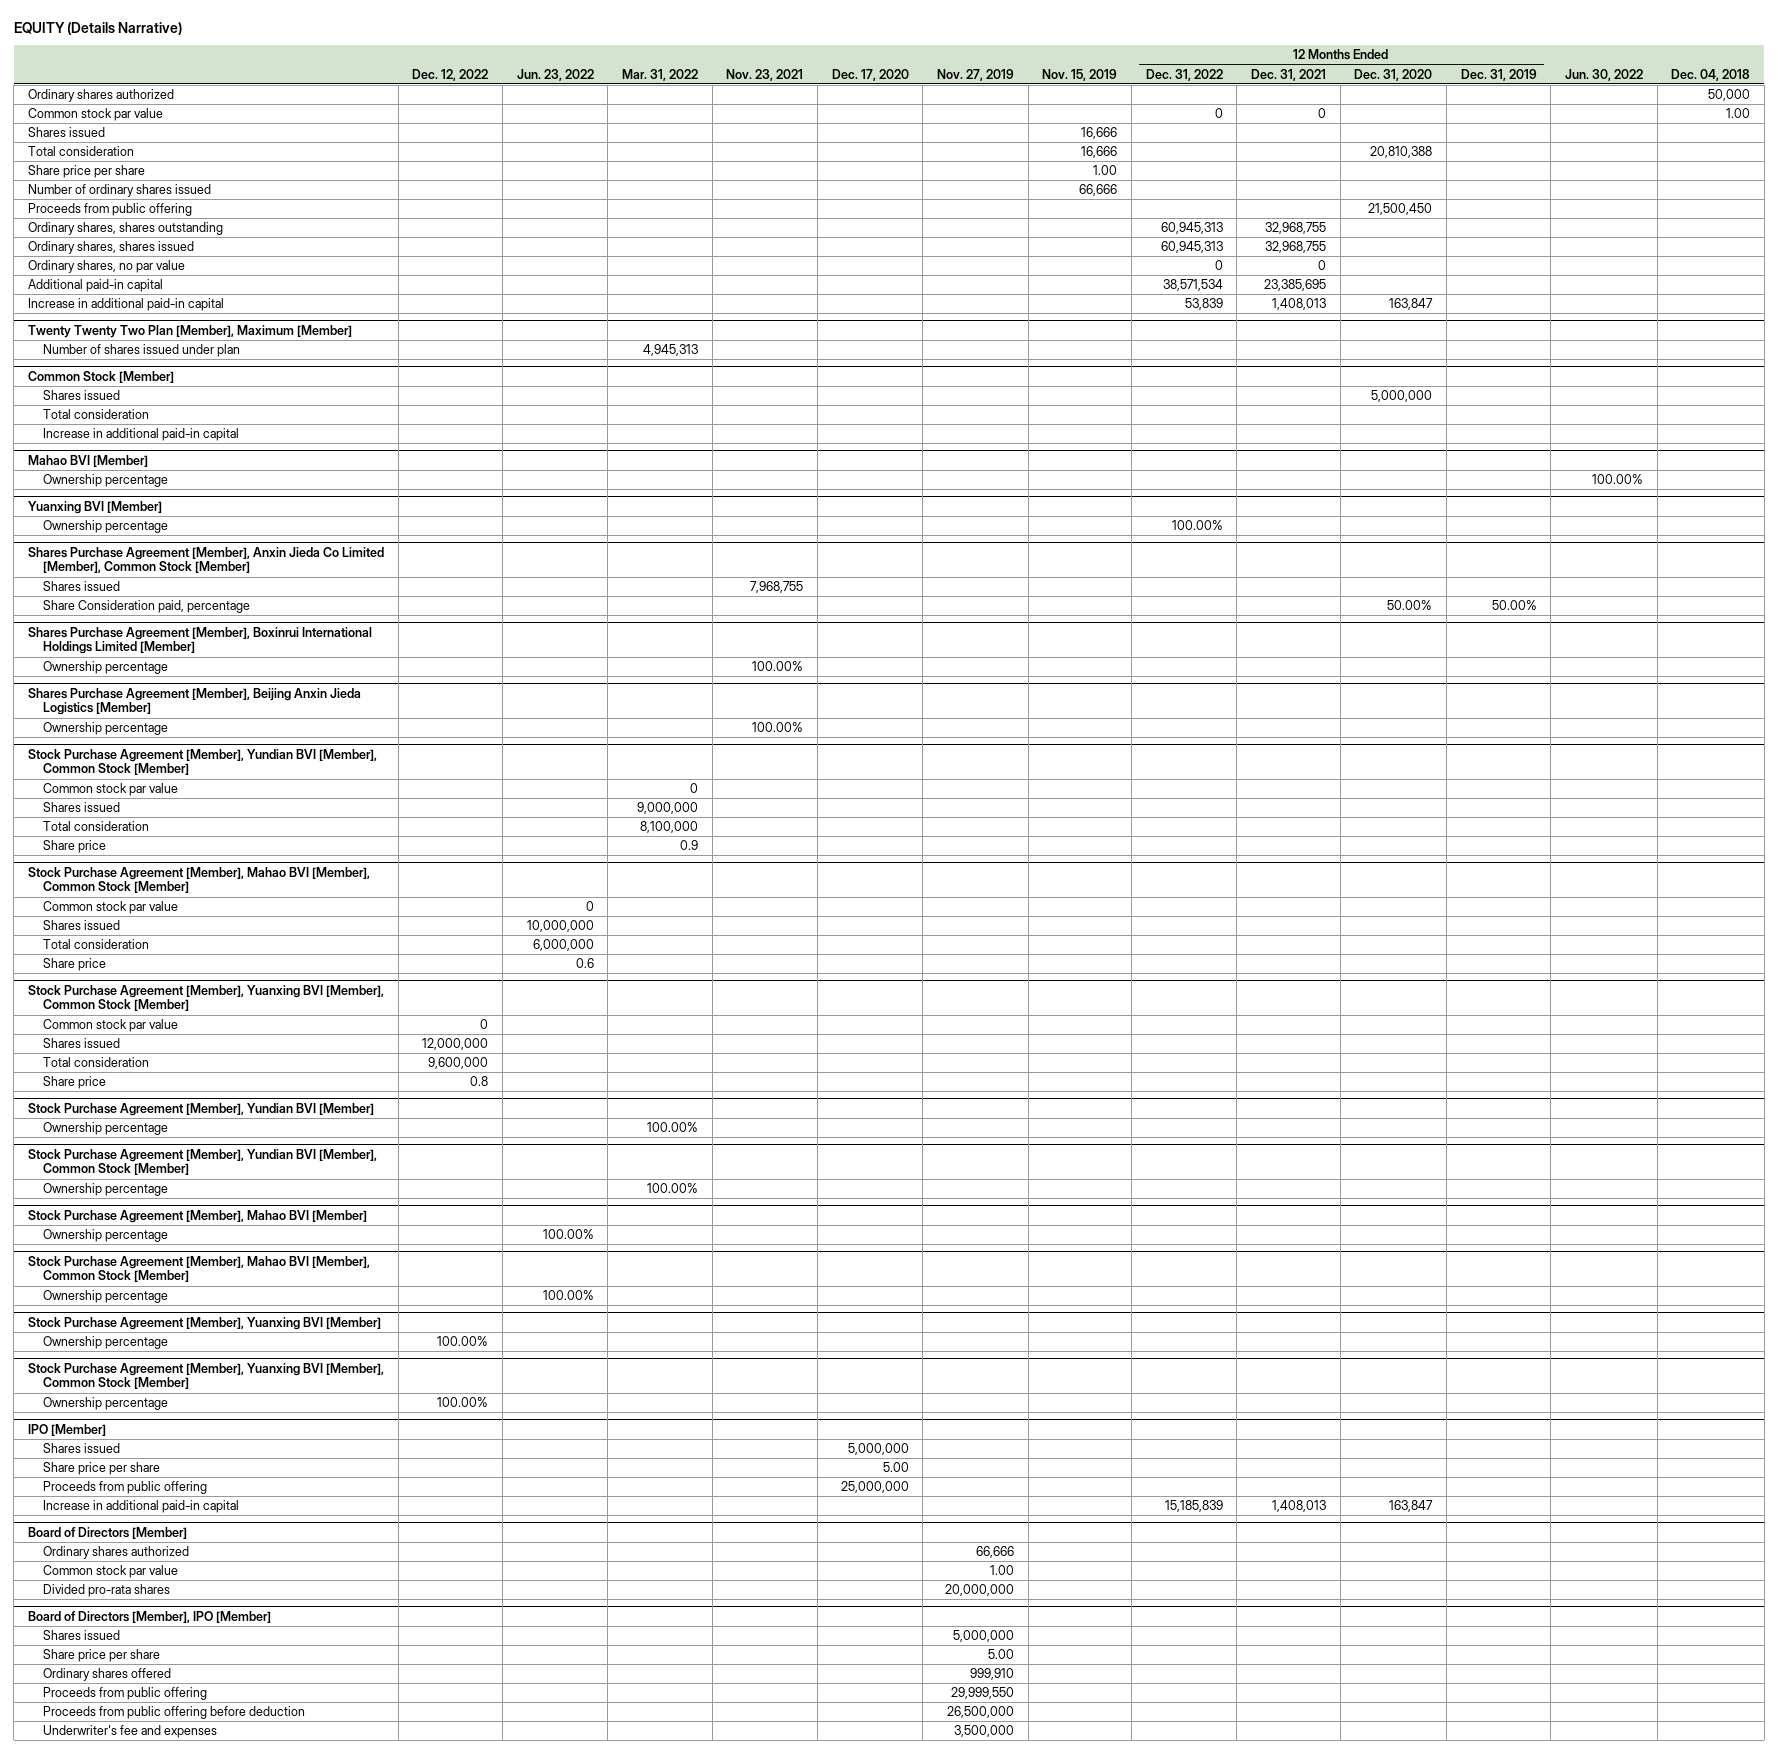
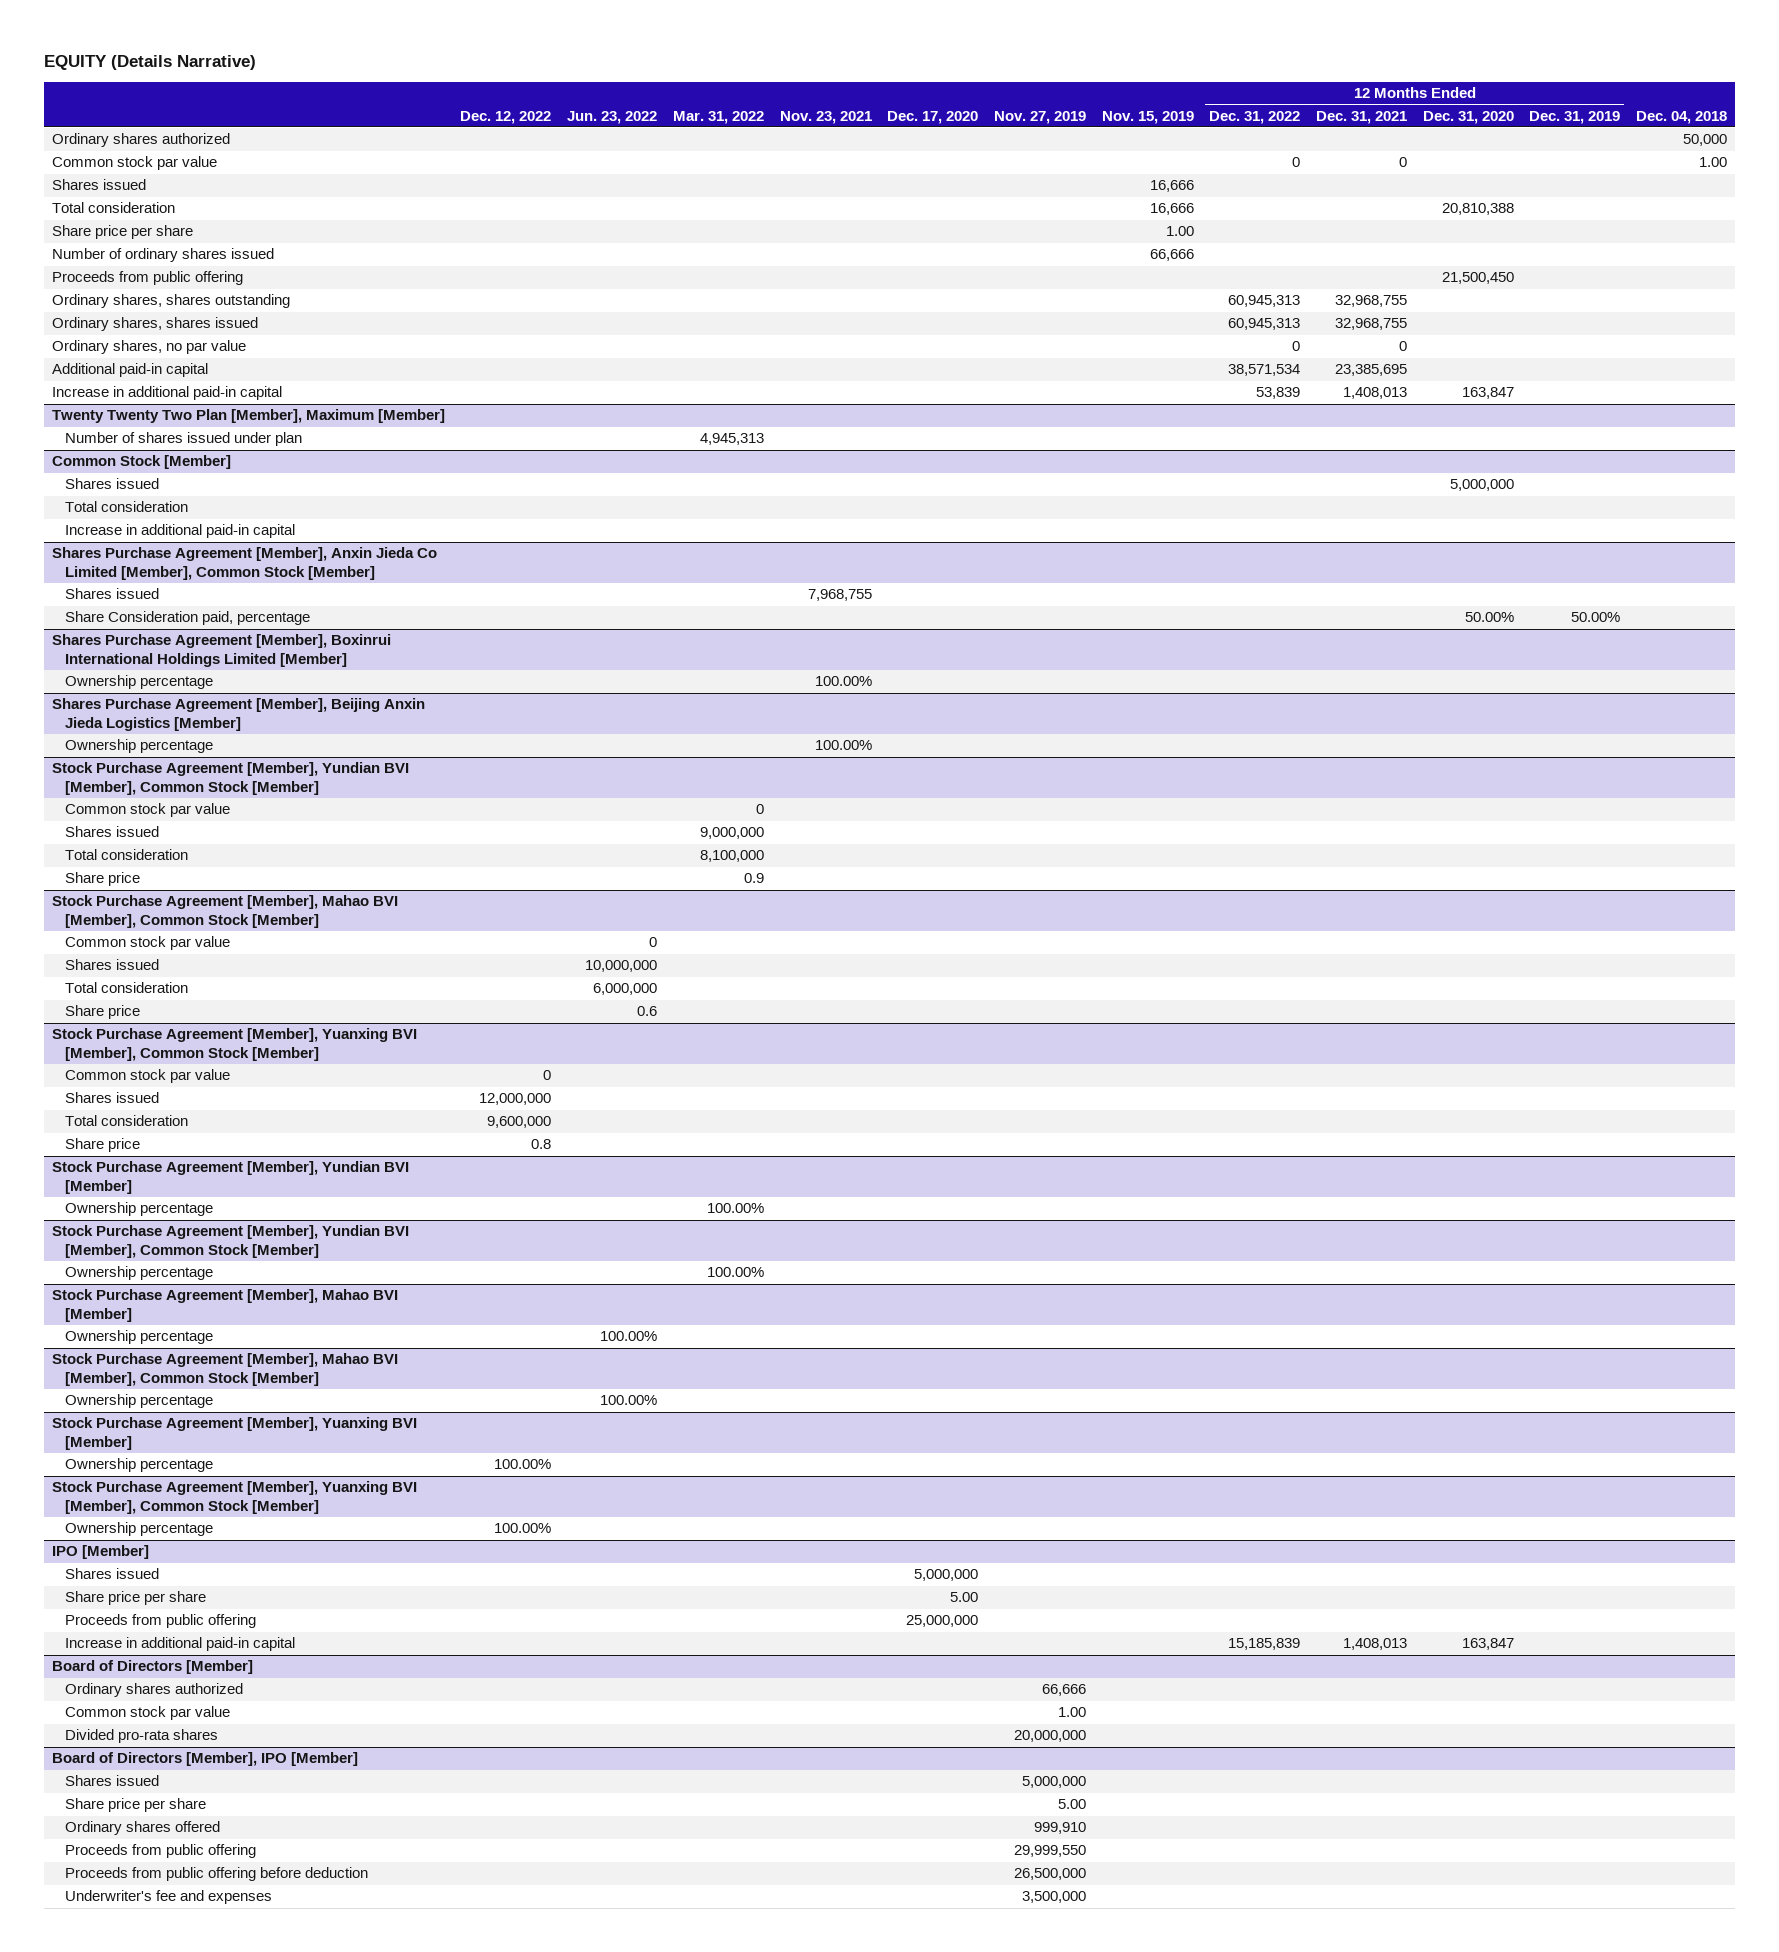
- | Dec. 12, 2022 | Jun. 23, 2022 | Mar. 31, 2022 | Nov. 23, 2021 | Dec. 17, 2020 | Nov. 27, 2019 | Nov. 15, 2019 | 12 Months Ended Dec. 31, 2022 | 12 Months Ended Dec. 31, 2021 | 12 Months Ended Dec. 31, 2020 | 12 Months Ended Dec. 31, 2019 | Jun. 30, 2022 | Dec. 04, 2018
+ | Dec. 12, 2022 | Jun. 23, 2022 | Mar. 31, 2022 | Nov. 23, 2021 | Dec. 17, 2020 | Nov. 27, 2019 | Nov. 15, 2019 | 12 Months Ended Dec. 31, 2022 | 12 Months Ended Dec. 31, 2021 | 12 Months Ended Dec. 31, 2020 | 12 Months Ended Dec. 31, 2019 | Dec. 04, 2018
- Mahao BVI [Member]
- Ownership percentage | | | | | | | | | | | | 100.00% |
- Yuanxing BVI [Member]
- Ownership percentage | | | | | | | | 100.00% | | | | |

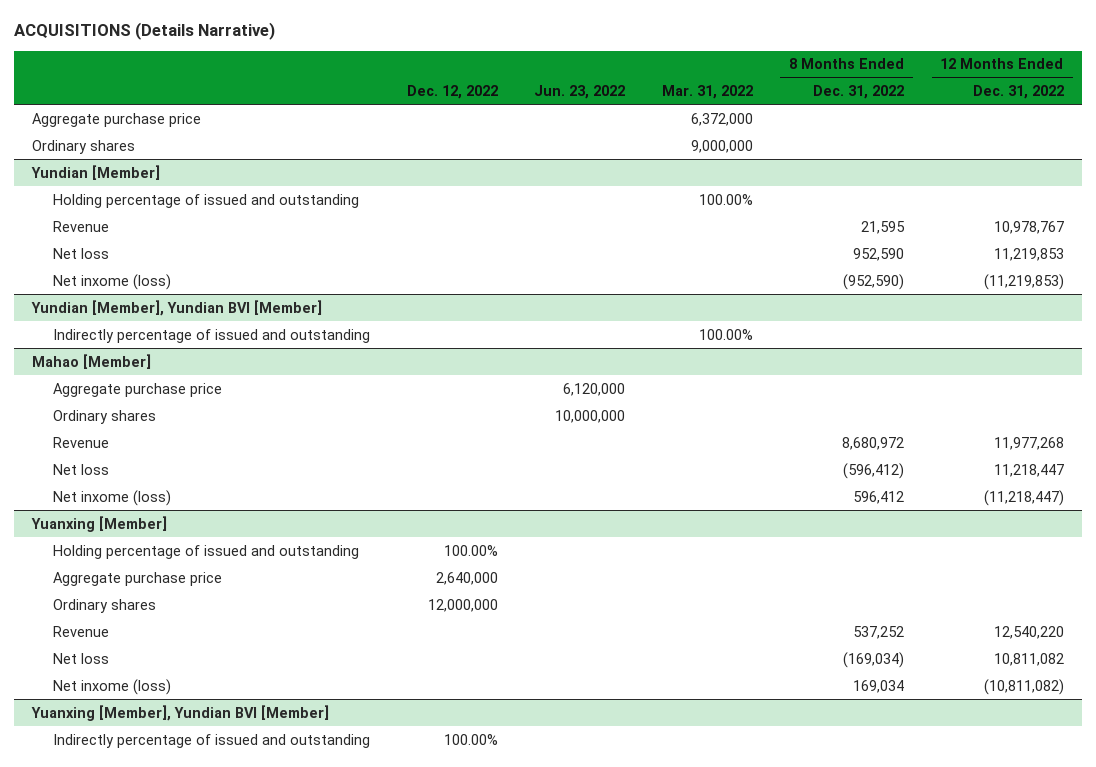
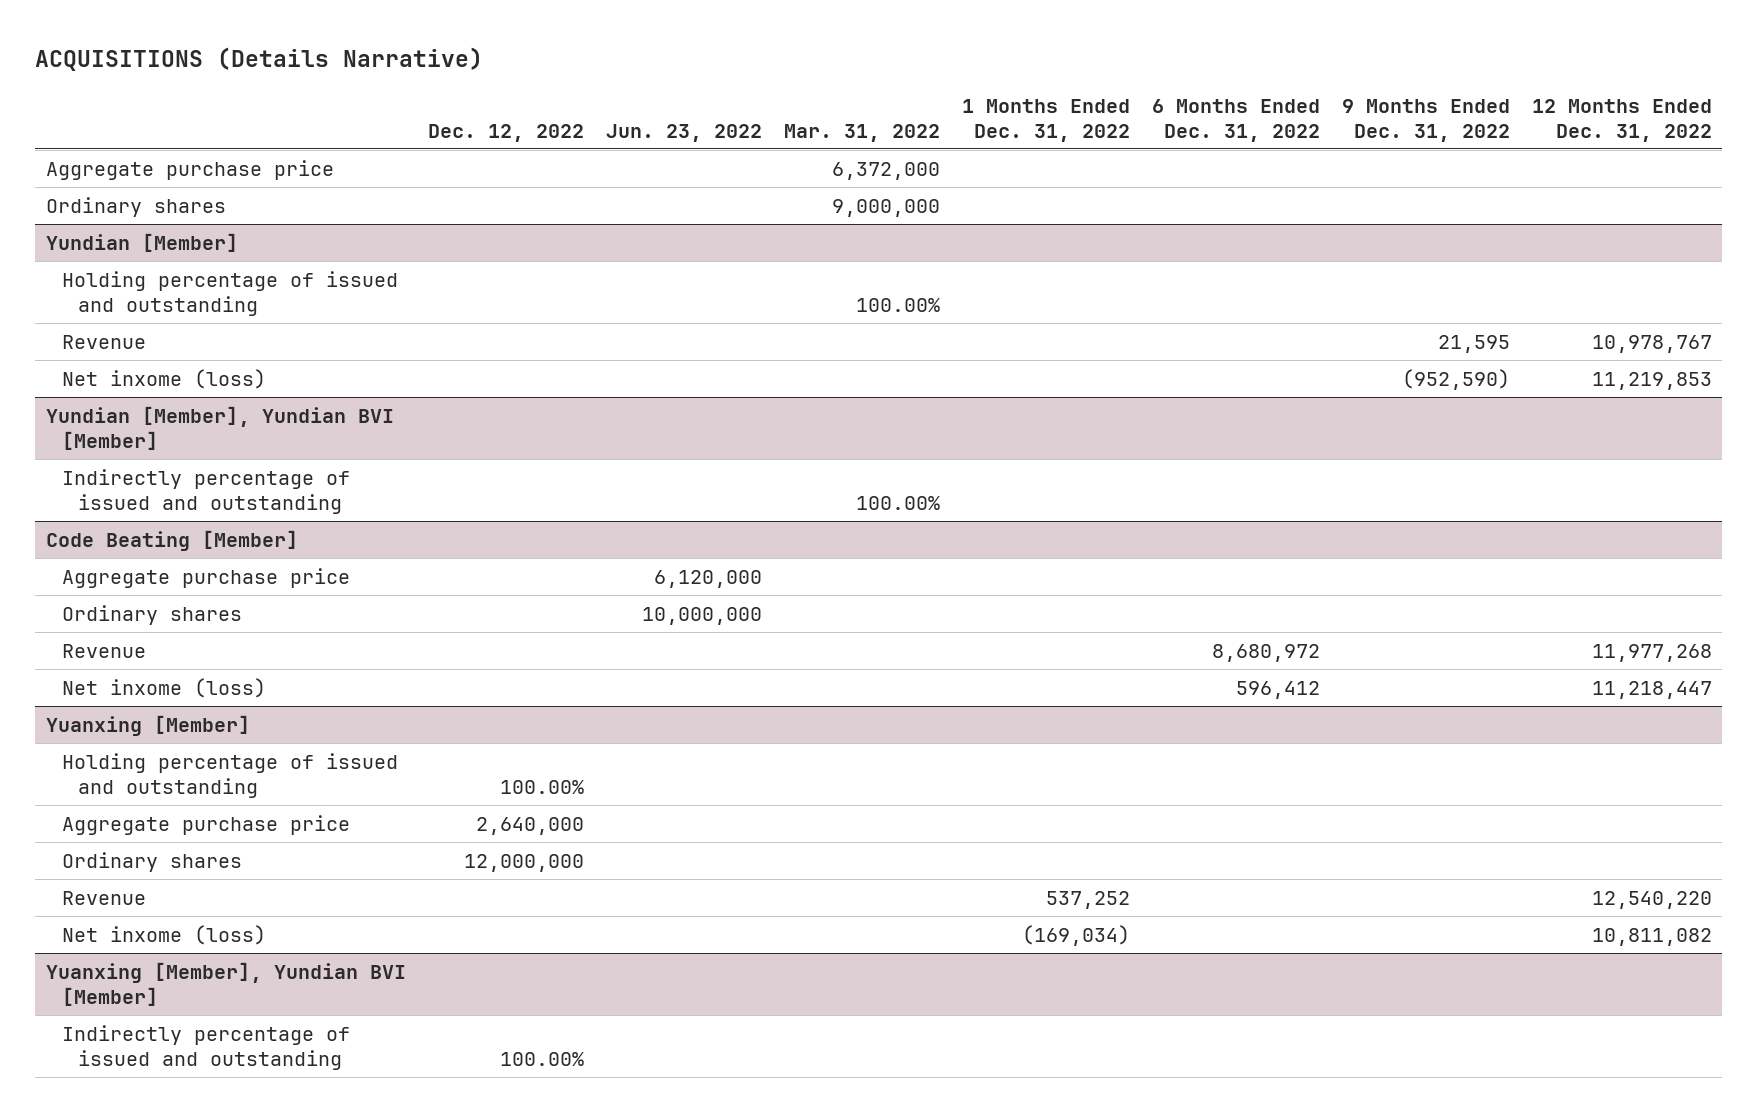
- | Dec. 12, 2022 | Jun. 23, 2022 | Mar. 31, 2022 | 8 Months Ended Dec. 31, 2022 | 12 Months Ended Dec. 31, 2022
+ | Dec. 12, 2022 | Jun. 23, 2022 | Mar. 31, 2022 | 1 Months Ended Dec. 31, 2022 | 6 Months Ended Dec. 31, 2022 | 9 Months Ended Dec. 31, 2022 | 12 Months Ended Dec. 31, 2022
@ Yundian [Member]
- Net loss | | | | 952,590 | 11,219,853
- Net inxome (loss) | | | | (952,590) | (11,219,853)
+ Net inxome (loss) | | | | | | (952,590) | 11,219,853
- Mahao [Member]
+ Code Beating [Member]
- Net loss | | | | (596,412) | 11,218,447
- Net inxome (loss) | | | | 596,412 | (11,218,447)
+ Net inxome (loss) | | | | | 596,412 | | 11,218,447
@ Yuanxing [Member]
- Net loss | | | | (169,034) | 10,811,082
- Net inxome (loss) | | | | 169,034 | (10,811,082)
+ Net inxome (loss) | | | | (169,034) | | | 10,811,082

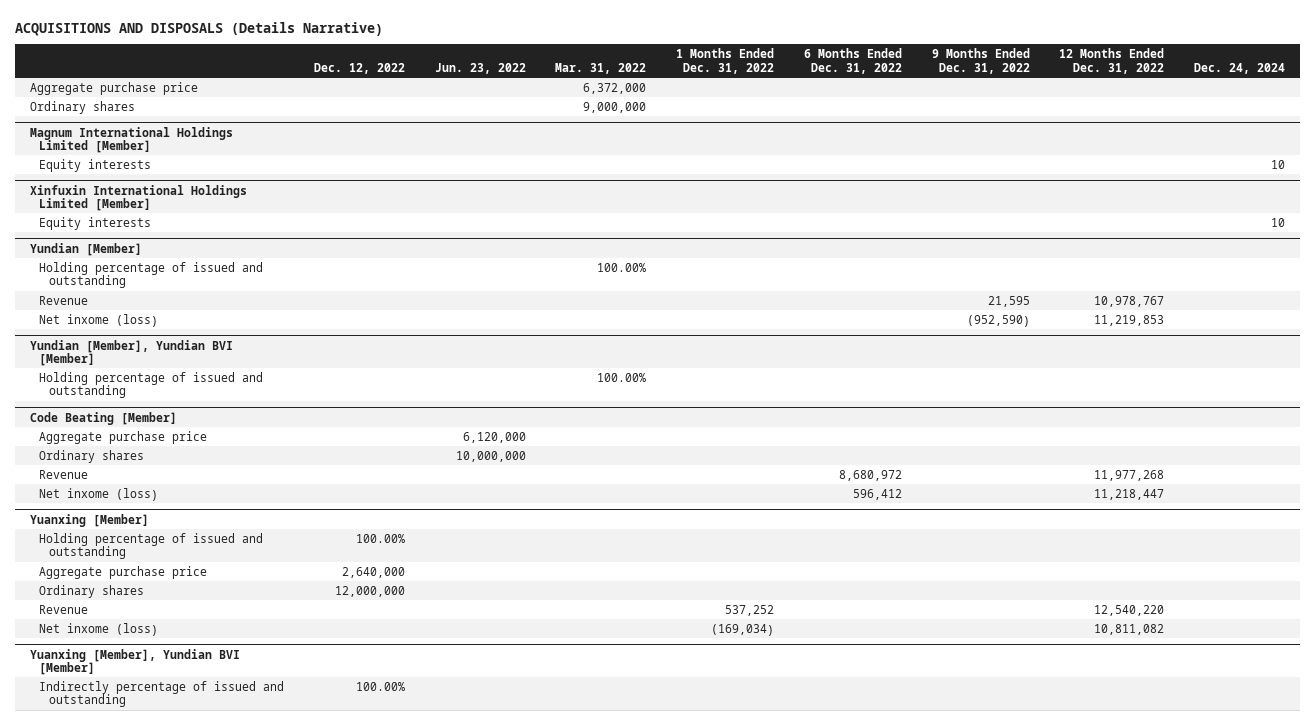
- ACQUISITIONS (Details Narrative)
+ ACQUISITIONS AND DISPOSALS (Details Narrative)
- | Dec. 12, 2022 | Jun. 23, 2022 | Mar. 31, 2022 | 1 Months Ended Dec. 31, 2022 | 6 Months Ended Dec. 31, 2022 | 9 Months Ended Dec. 31, 2022 | 12 Months Ended Dec. 31, 2022
+ | Dec. 12, 2022 | Jun. 23, 2022 | Mar. 31, 2022 | 1 Months Ended Dec. 31, 2022 | 6 Months Ended Dec. 31, 2022 | 9 Months Ended Dec. 31, 2022 | 12 Months Ended Dec. 31, 2022 | Dec. 24, 2024
+ Magnum International Holdings Limited [Member]
+ Equity interests | | | | | | | | 10
+ Xinfuxin International Holdings Limited [Member]
+ Equity interests | | | | | | | | 10
@ Yundian [Member], Yundian BVI [Member]
- Indirectly percentage of issued and outstanding | | | 100.00% | | | |
+ Holding percentage of issued and outstanding | | | 100.00% | | | | |

